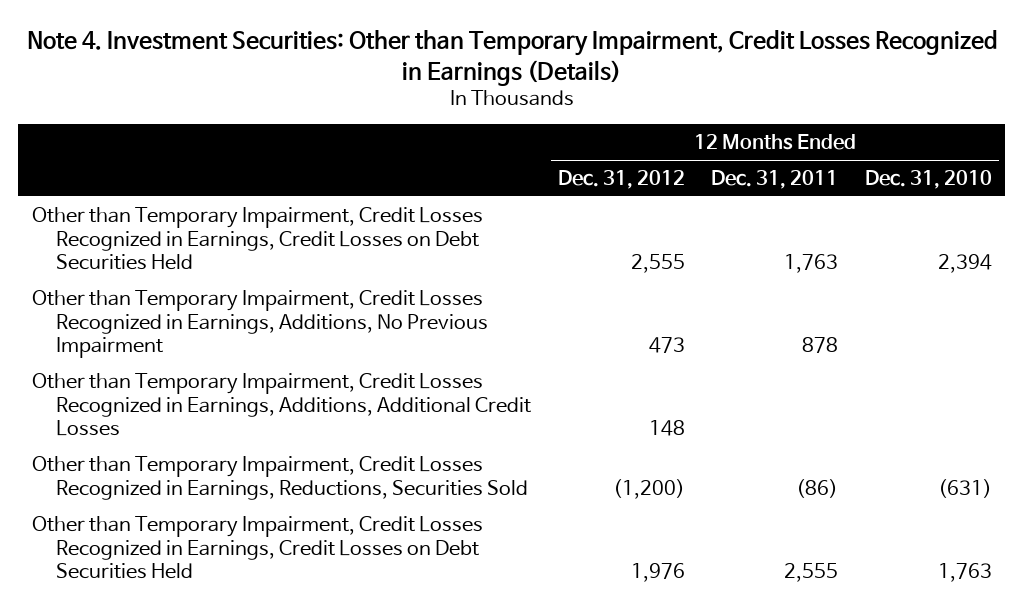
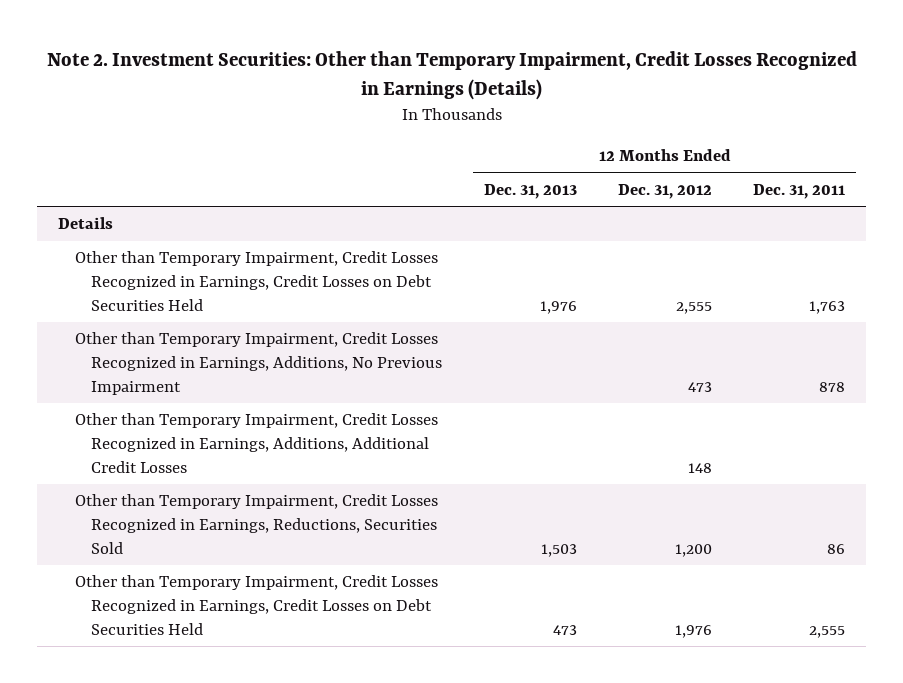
- Note 4. Investment Securities: Other than Temporary Impairment, Credit Losses Recognized in Earnings (Details)
+ Note 2. Investment Securities: Other than Temporary Impairment, Credit Losses Recognized in Earnings (Details)
- | 12 Months Ended Dec. 31, 2012 | 12 Months Ended Dec. 31, 2011 | 12 Months Ended Dec. 31, 2010
+ | 12 Months Ended Dec. 31, 2013 | 12 Months Ended Dec. 31, 2012 | 12 Months Ended Dec. 31, 2011
+ Details
- Other than Temporary Impairment, Credit Losses Recognized in Earnings, Reductions, Securities Sold | (1,200) | (86) | (631)
+ Other than Temporary Impairment, Credit Losses Recognized in Earnings, Reductions, Securities Sold | 1,503 | 1,200 | 86

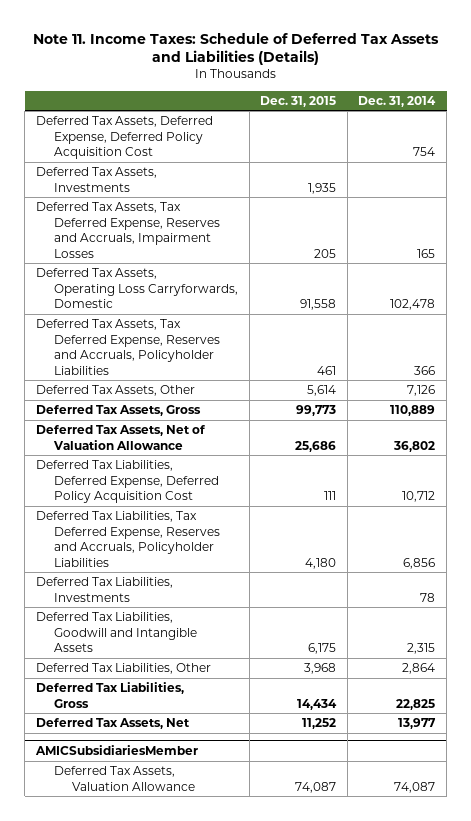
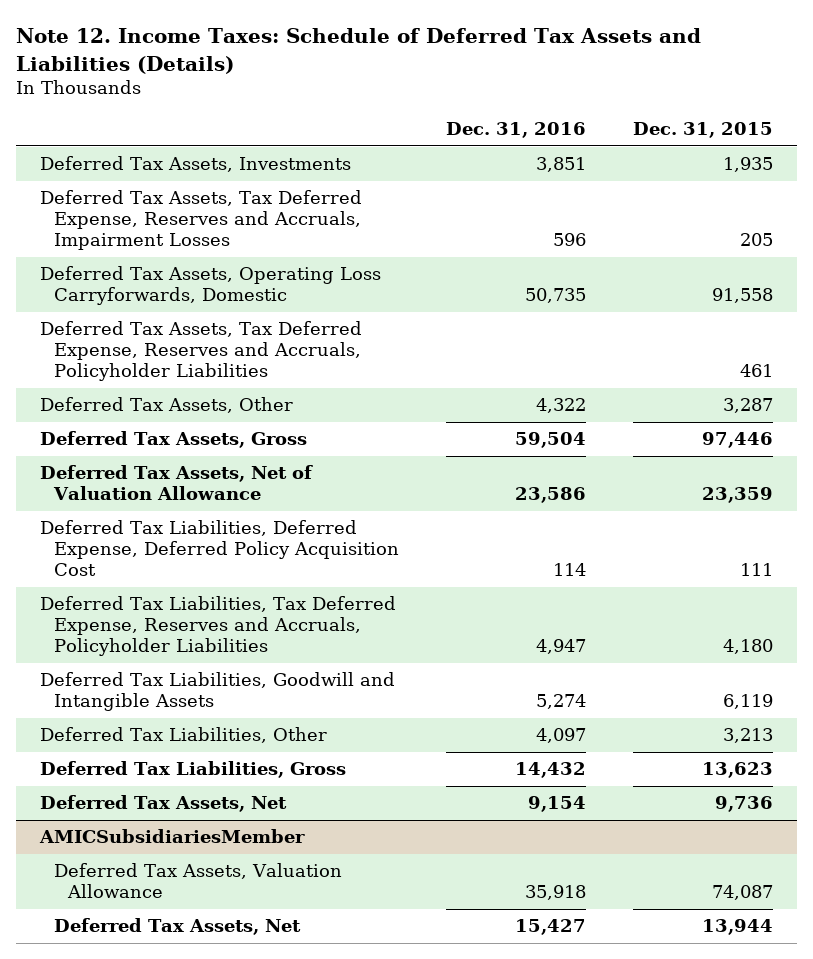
- Note 11. Income Taxes: Schedule of Deferred Tax Assets and Liabilities (Details)
+ Note 12. Income Taxes: Schedule of Deferred Tax Assets and Liabilities (Details)
- | Dec. 31, 2015 | Dec. 31, 2014
+ | Dec. 31, 2016 | Dec. 31, 2015
- Deferred Tax Assets, Deferred Expense, Deferred Policy Acquisition Cost | | 754
- Deferred Tax Assets, Other | 5,614 | 7,126
- Deferred Tax Assets, Gross | 99,773 | 110,889
- Deferred Tax Assets, Net of Valuation Allowance | 25,686 | 36,802
+ Deferred Tax Assets, Other | 4,322 | 3,287
+ Deferred Tax Assets, Gross | 59,504 | 97,446
+ Deferred Tax Assets, Net of Valuation Allowance | 23,586 | 23,359
- Deferred Tax Liabilities, Investments | | 78
- Deferred Tax Liabilities, Goodwill and Intangible Assets | 6,175 | 2,315
- Deferred Tax Liabilities, Other | 3,968 | 2,864
- Deferred Tax Liabilities, Gross | 14,434 | 22,825
- Deferred Tax Assets, Net | 11,252 | 13,977
+ Deferred Tax Liabilities, Goodwill and Intangible Assets | 5,274 | 6,119
+ Deferred Tax Liabilities, Other | 4,097 | 3,213
+ Deferred Tax Liabilities, Gross | 14,432 | 13,623
+ Deferred Tax Assets, Net | 9,154 | 9,736
@ AMICSubsidiariesMember
+ Deferred Tax Assets, Net | 15,427 | 13,944

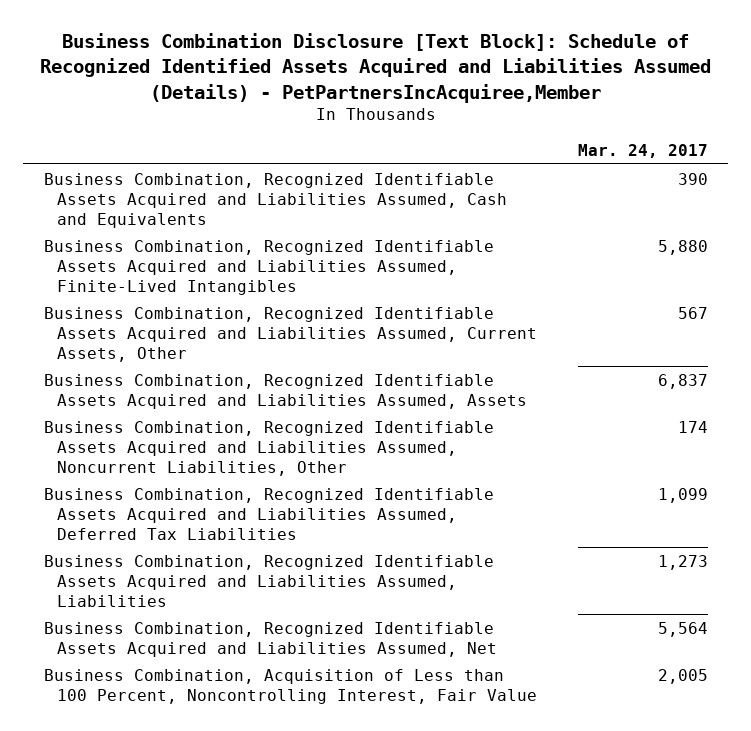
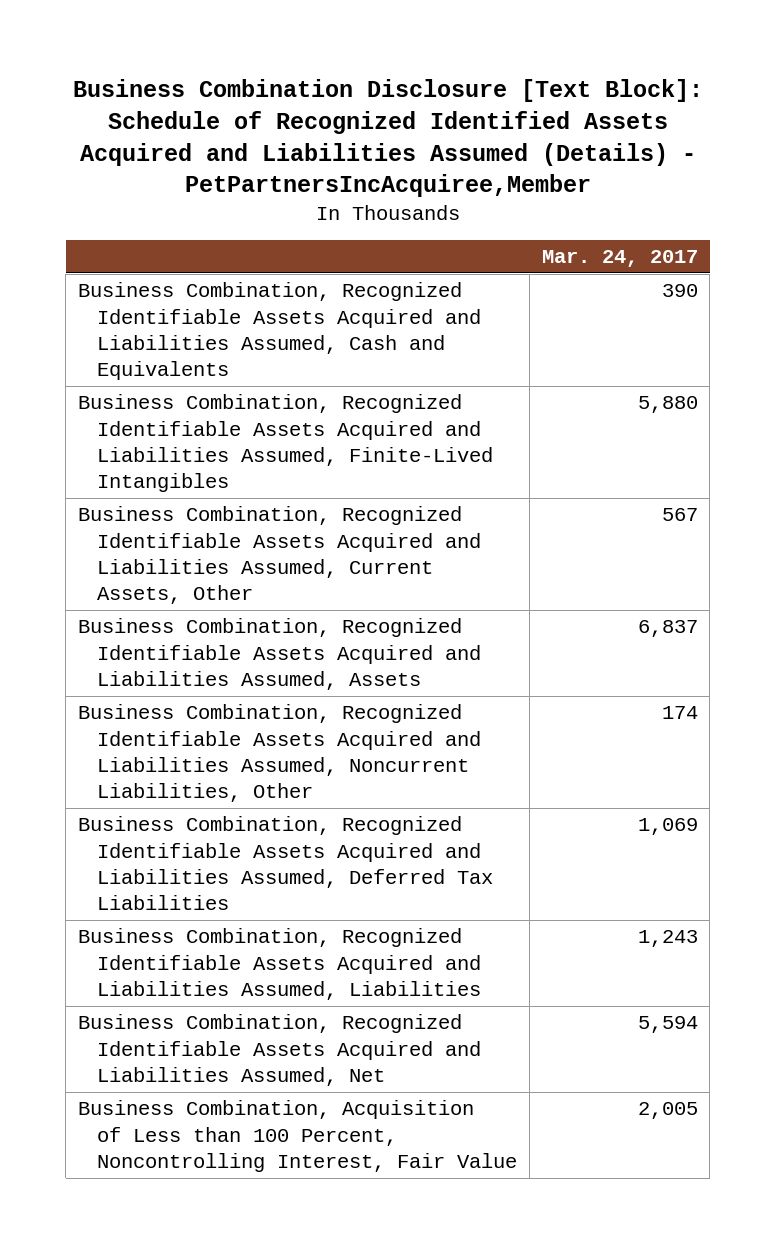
- Business Combination, Recognized Identifiable Assets Acquired and Liabilities Assumed, Deferred Tax Liabilities | 1,099
- Business Combination, Recognized Identifiable Assets Acquired and Liabilities Assumed, Liabilities | 1,273
- Business Combination, Recognized Identifiable Assets Acquired and Liabilities Assumed, Net | 5,564
+ Business Combination, Recognized Identifiable Assets Acquired and Liabilities Assumed, Deferred Tax Liabilities | 1,069
+ Business Combination, Recognized Identifiable Assets Acquired and Liabilities Assumed, Liabilities | 1,243
+ Business Combination, Recognized Identifiable Assets Acquired and Liabilities Assumed, Net | 5,594

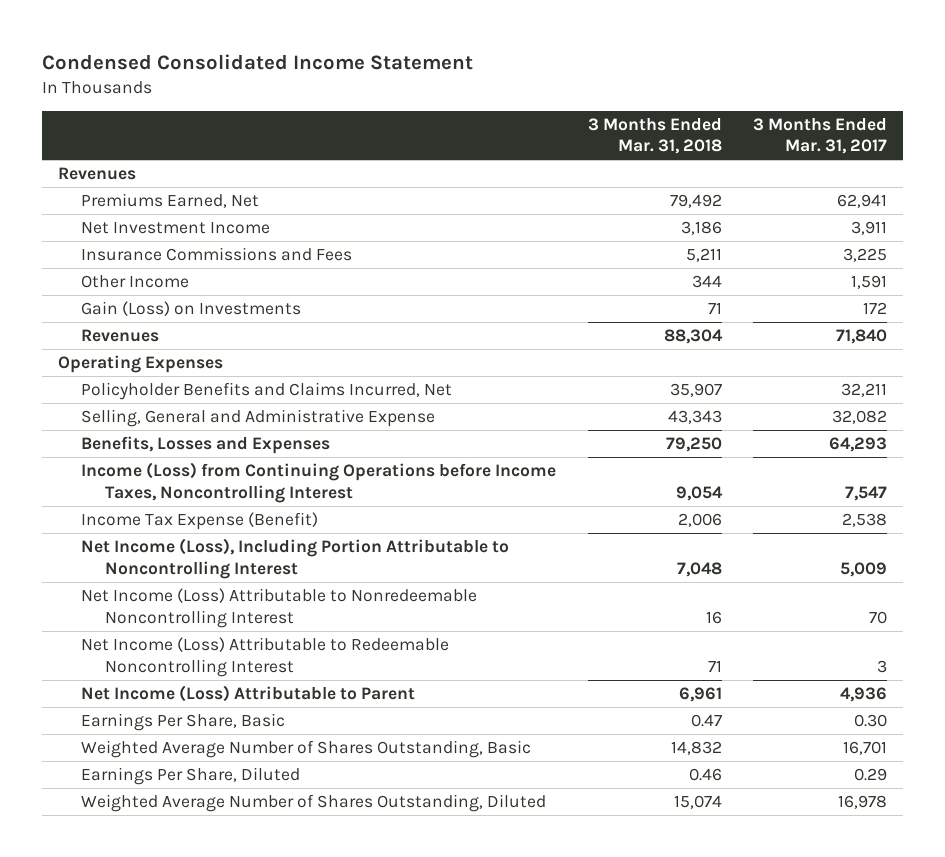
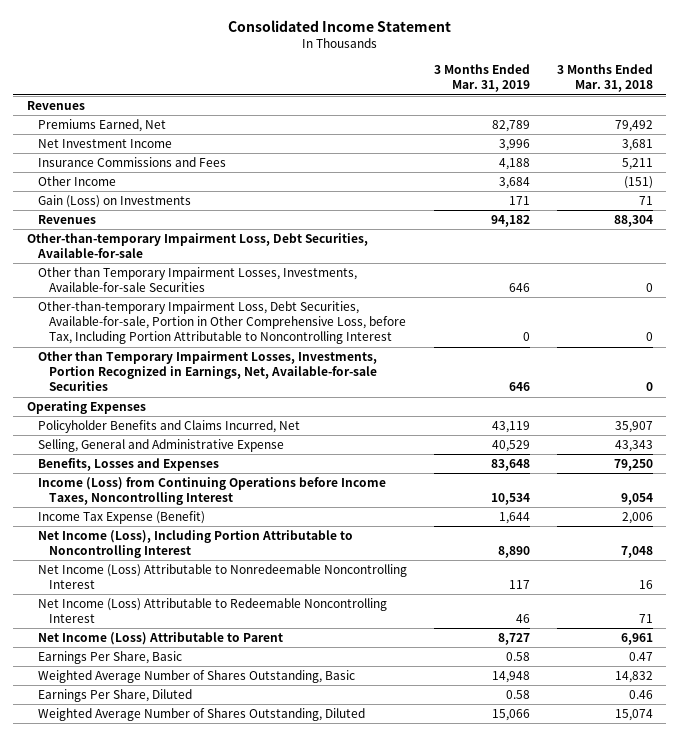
- Condensed Consolidated Income Statement
+ Consolidated Income Statement
- | 3 Months Ended Mar. 31, 2018 | 3 Months Ended Mar. 31, 2017
+ | 3 Months Ended Mar. 31, 2019 | 3 Months Ended Mar. 31, 2018
- Net Investment Income | 3,186 | 3,911
+ Net Investment Income | 3,996 | 3,681
- Other Income | 344 | 1,591
+ Other Income | 3,684 | (151)
+ Other-than-temporary Impairment Loss, Debt Securities, Available-for-sale
+ Other than Temporary Impairment Losses, Investments, Available-for-sale Securities | 646 | 0
+ Other-than-temporary Impairment Loss, Debt Securities, Available-for-sale, Portion in Other Comprehensive Loss, before Tax, Including Portion Attributable to Noncontrolling Interest | 0 | 0
+ Other than Temporary Impairment Losses, Investments, Portion Recognized in Earnings, Net, Available-for-sale Securities | 646 | 0

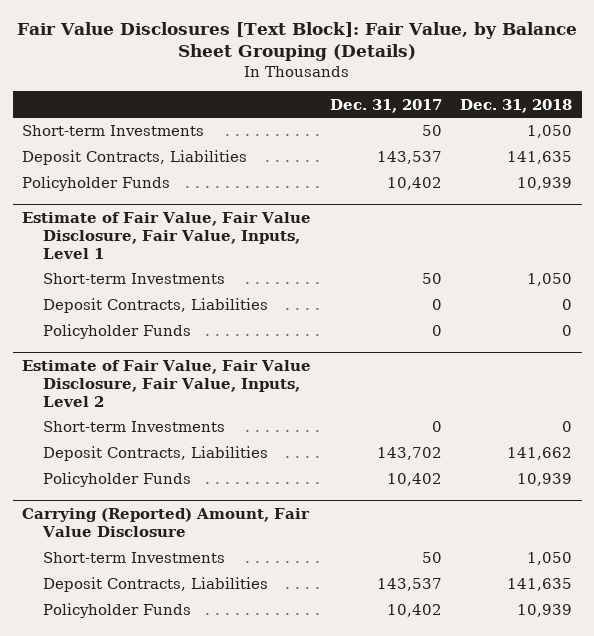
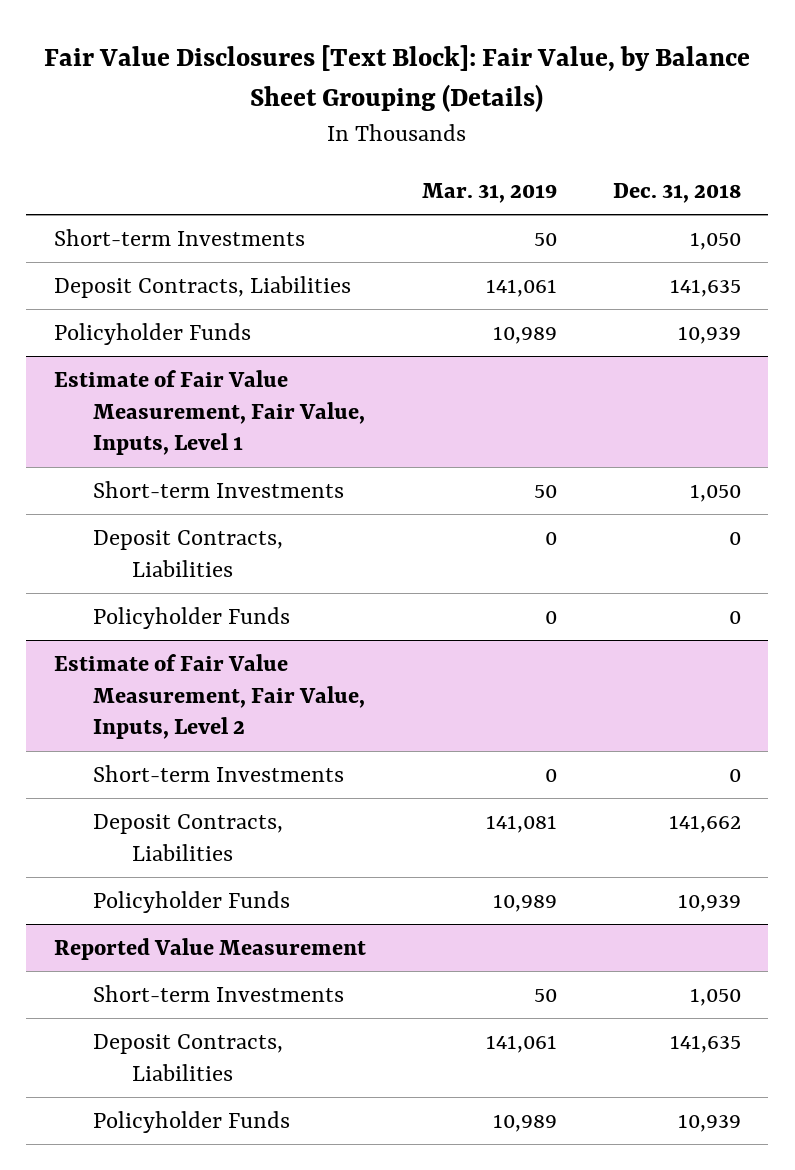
- | Dec. 31, 2017 | Dec. 31, 2018
+ | Mar. 31, 2019 | Dec. 31, 2018
- Estimate of Fair Value, Fair Value Disclosure, Fair Value, Inputs, Level 1
+ Estimate of Fair Value Measurement, Fair Value, Inputs, Level 1
- Estimate of Fair Value, Fair Value Disclosure, Fair Value, Inputs, Level 2
+ Estimate of Fair Value Measurement, Fair Value, Inputs, Level 2
- Carrying (Reported) Amount, Fair Value Disclosure
+ Reported Value Measurement

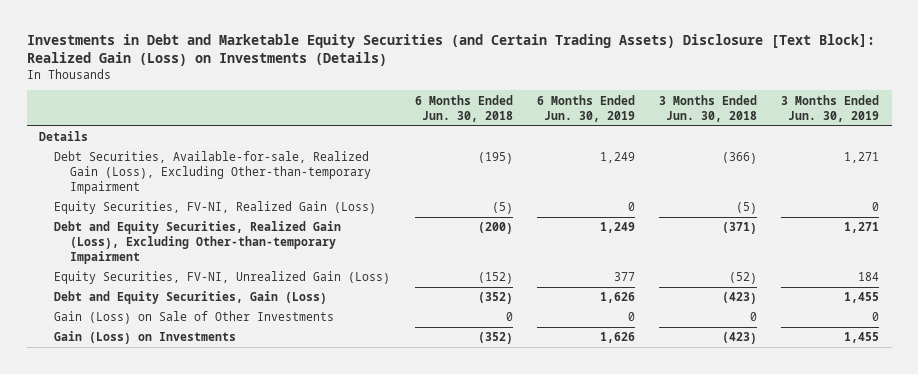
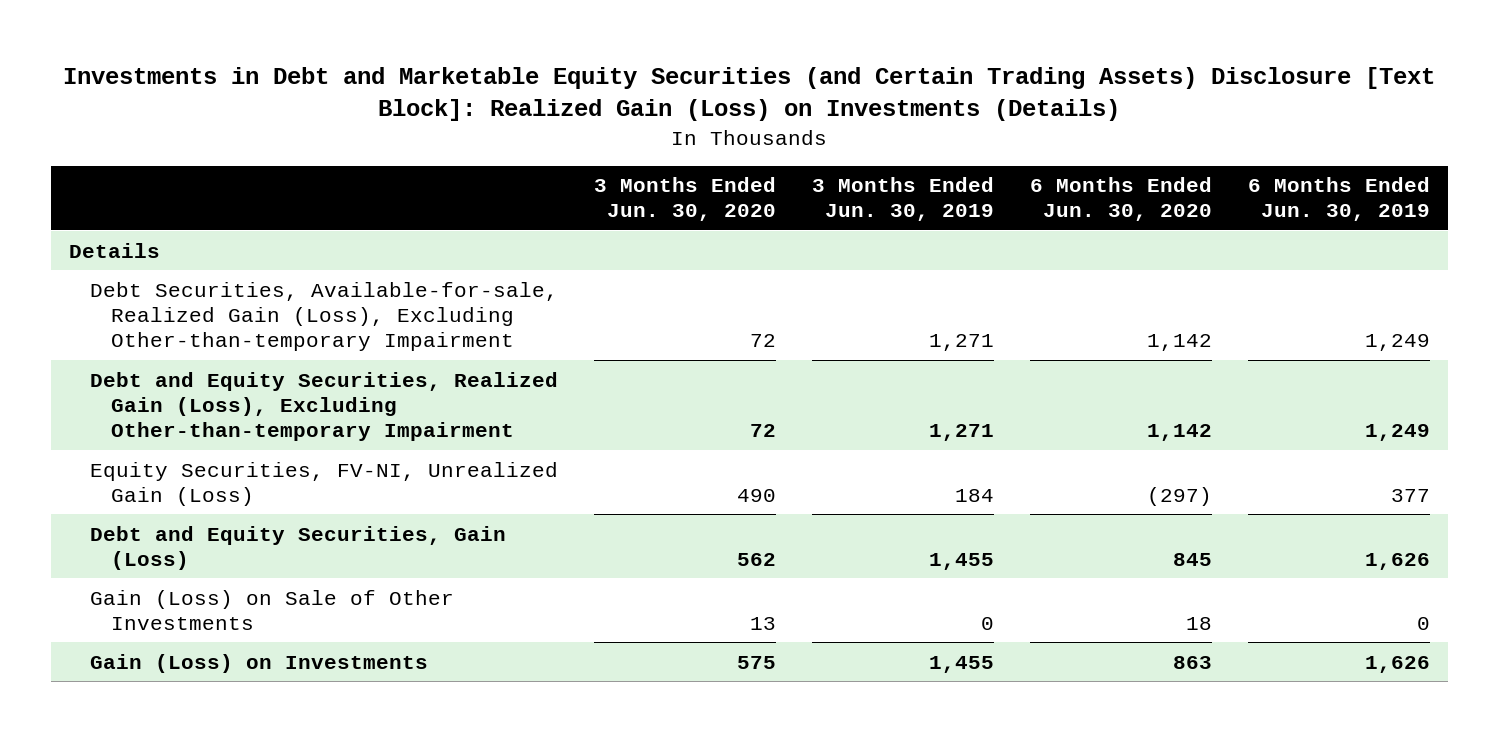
- | 6 Months Ended Jun. 30, 2018 | 6 Months Ended Jun. 30, 2019 | 3 Months Ended Jun. 30, 2018 | 3 Months Ended Jun. 30, 2019
+ | 3 Months Ended Jun. 30, 2020 | 3 Months Ended Jun. 30, 2019 | 6 Months Ended Jun. 30, 2020 | 6 Months Ended Jun. 30, 2019
- Equity Securities, FV-NI, Realized Gain (Loss) | (5) | 0 | (5) | 0

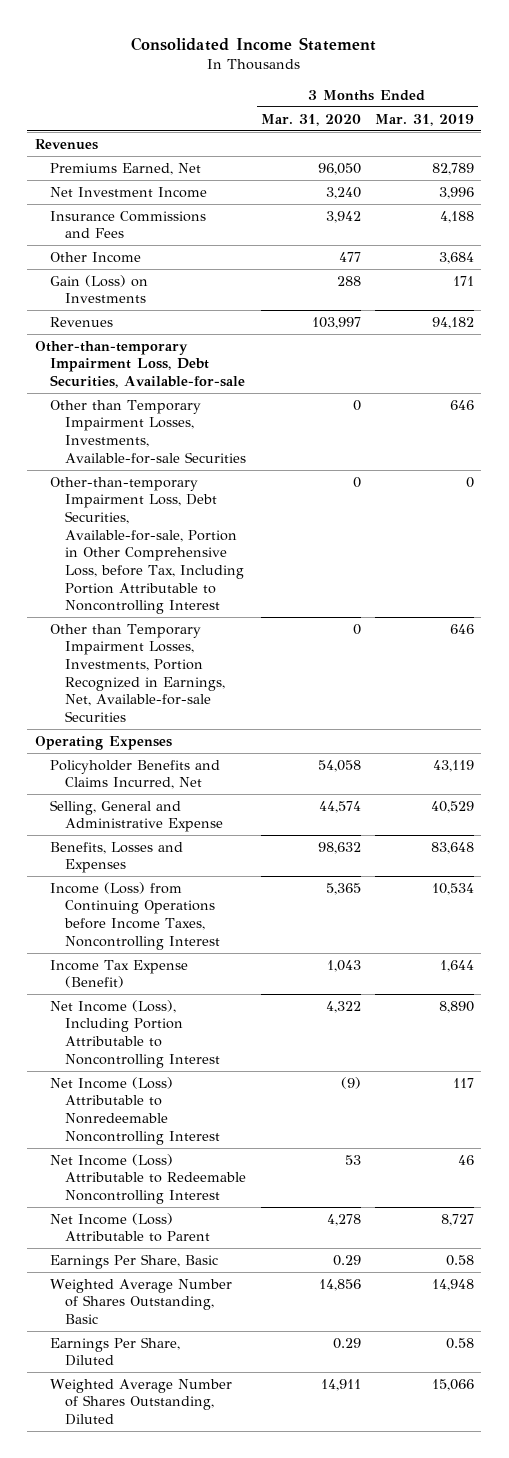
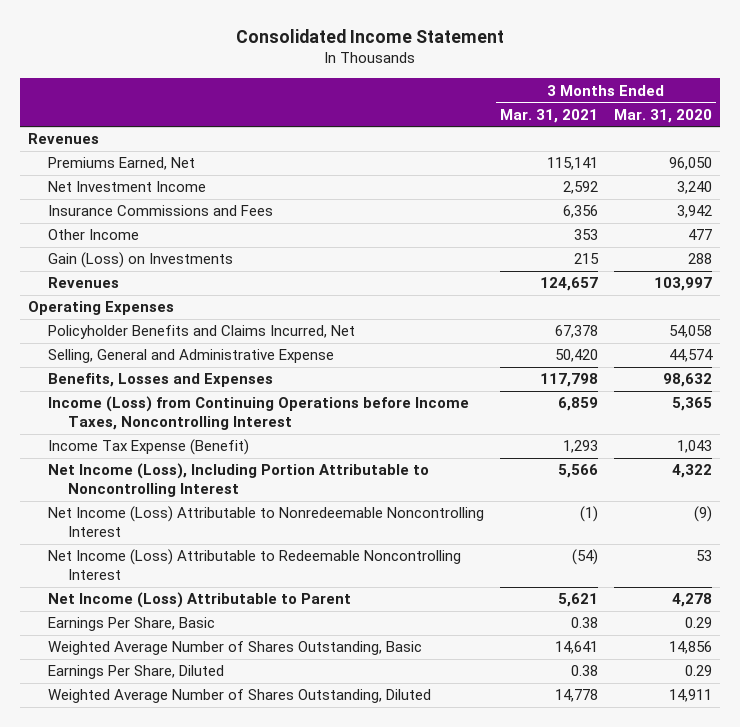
- | 3 Months Ended Mar. 31, 2020 | 3 Months Ended Mar. 31, 2019
+ | 3 Months Ended Mar. 31, 2021 | 3 Months Ended Mar. 31, 2020
- Other-than-temporary Impairment Loss, Debt Securities, Available-for-sale
- Other than Temporary Impairment Losses, Investments, Available-for-sale Securities | 0 | 646
- Other-than-temporary Impairment Loss, Debt Securities, Available-for-sale, Portion in Other Comprehensive Loss, before Tax, Including Portion Attributable to Noncontrolling Interest | 0 | 0
- Other than Temporary Impairment Losses, Investments, Portion Recognized in Earnings, Net, Available-for-sale Securities | 0 | 646

